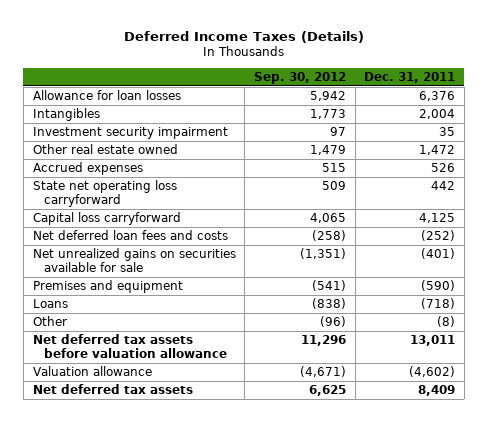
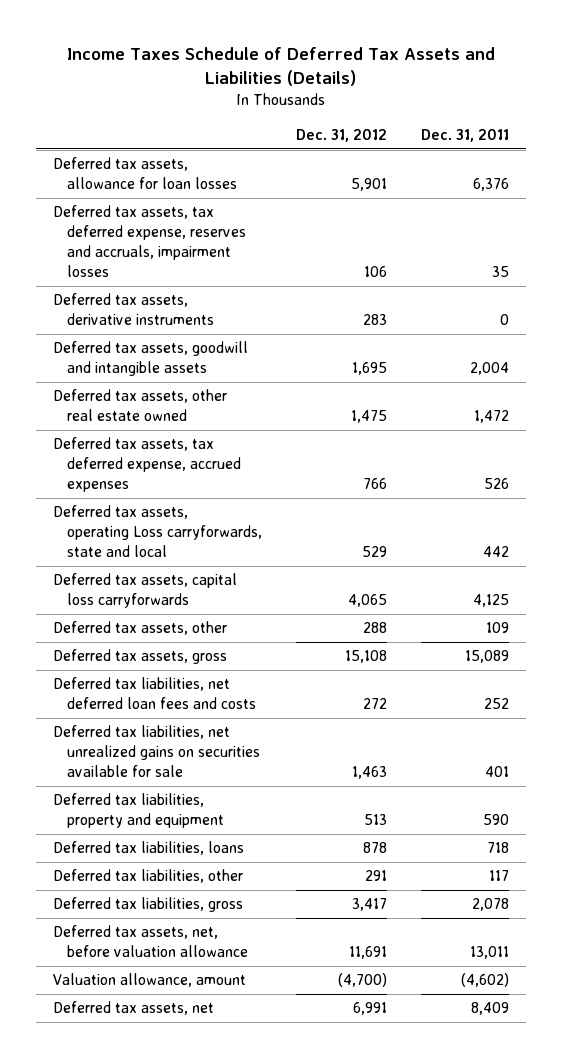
- Deferred Income Taxes (Details)
+ Income Taxes Schedule of Deferred Tax Assets and Liabilities (Details)
- | Sep. 30, 2012 | Dec. 31, 2011
+ | Dec. 31, 2012 | Dec. 31, 2011
- Allowance for loan losses | 5,942 | 6,376
- Intangibles | 1,773 | 2,004
- Investment security impairment | 97 | 35
- Other real estate owned | 1,479 | 1,472
- Accrued expenses | 515 | 526
- State net operating loss carryforward | 509 | 442
- Capital loss carryforward | 4,065 | 4,125
- Net deferred loan fees and costs | (258) | (252)
- Net unrealized gains on securities available for sale | (1,351) | (401)
- Premises and equipment | (541) | (590)
- Loans | (838) | (718)
- Other | (96) | (8)
- Net deferred tax assets before valuation allowance | 11,296 | 13,011
- Valuation allowance | (4,671) | (4,602)
- Net deferred tax assets | 6,625 | 8,409
+ Deferred tax assets, allowance for loan losses | 5,901 | 6,376
+ Deferred tax assets, tax deferred expense, reserves and accruals, impairment losses | 106 | 35
+ Deferred tax assets, derivative instruments | 283 | 0
+ Deferred tax assets, goodwill and intangible assets | 1,695 | 2,004
+ Deferred tax assets, other real estate owned | 1,475 | 1,472
+ Deferred tax assets, tax deferred expense, accrued expenses | 766 | 526
+ Deferred tax assets, operating Loss carryforwards, state and local | 529 | 442
+ Deferred tax assets, capital loss carryforwards | 4,065 | 4,125
+ Deferred tax assets, other | 288 | 109
+ Deferred tax assets, gross | 15,108 | 15,089
+ Deferred tax liabilities, net deferred loan fees and costs | 272 | 252
+ Deferred tax liabilities, net unrealized gains on securities available for sale | 1,463 | 401
+ Deferred tax liabilities, property and equipment | 513 | 590
+ Deferred tax liabilities, loans | 878 | 718
+ Deferred tax liabilities, other | 291 | 117
+ Deferred tax liabilities, gross | 3,417 | 2,078
+ Deferred tax assets, net, before valuation allowance | 11,691 | 13,011
+ Valuation allowance, amount | (4,700) | (4,602)
+ Deferred tax assets, net | 6,991 | 8,409

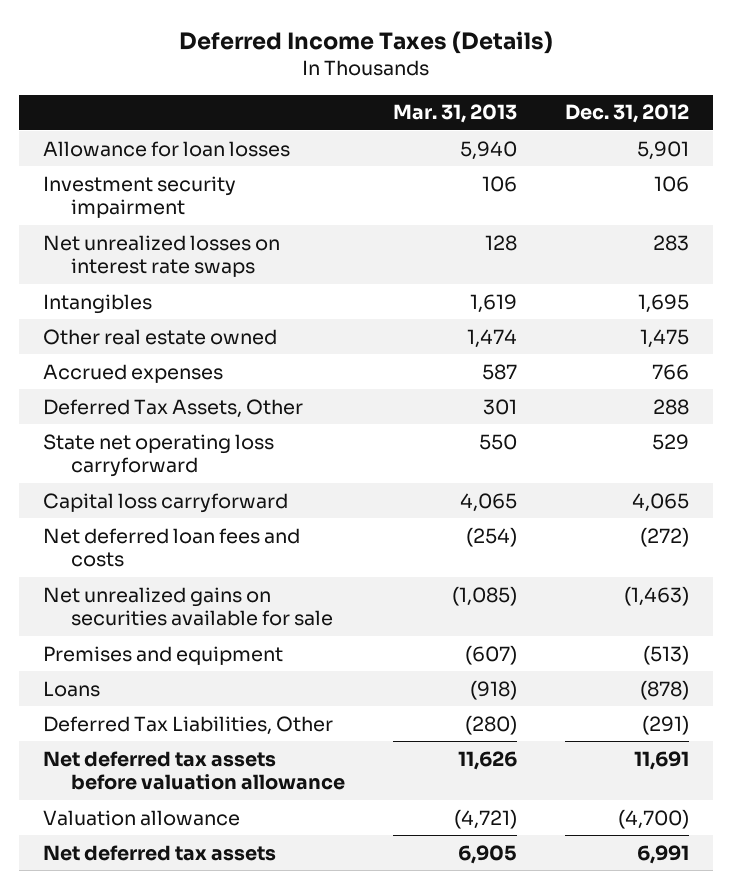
- Income Taxes Schedule of Deferred Tax Assets and Liabilities (Details)
+ Deferred Income Taxes (Details)
- | Dec. 31, 2012 | Dec. 31, 2011
+ | Mar. 31, 2013 | Dec. 31, 2012
- Deferred tax assets, allowance for loan losses | 5,901 | 6,376
- Deferred tax assets, tax deferred expense, reserves and accruals, impairment losses | 106 | 35
- Deferred tax assets, derivative instruments | 283 | 0
- Deferred tax assets, goodwill and intangible assets | 1,695 | 2,004
- Deferred tax assets, other real estate owned | 1,475 | 1,472
- Deferred tax assets, tax deferred expense, accrued expenses | 766 | 526
- Deferred tax assets, operating Loss carryforwards, state and local | 529 | 442
- Deferred tax assets, capital loss carryforwards | 4,065 | 4,125
- Deferred tax assets, other | 288 | 109
- Deferred tax assets, gross | 15,108 | 15,089
- Deferred tax liabilities, net deferred loan fees and costs | 272 | 252
- Deferred tax liabilities, net unrealized gains on securities available for sale | 1,463 | 401
- Deferred tax liabilities, property and equipment | 513 | 590
- Deferred tax liabilities, loans | 878 | 718
- Deferred tax liabilities, other | 291 | 117
- Deferred tax liabilities, gross | 3,417 | 2,078
- Deferred tax assets, net, before valuation allowance | 11,691 | 13,011
- Valuation allowance, amount | (4,700) | (4,602)
- Deferred tax assets, net | 6,991 | 8,409
+ Allowance for loan losses | 5,940 | 5,901
+ Investment security impairment | 106 | 106
+ Net unrealized losses on interest rate swaps | 128 | 283
+ Intangibles | 1,619 | 1,695
+ Other real estate owned | 1,474 | 1,475
+ Accrued expenses | 587 | 766
+ Deferred Tax Assets, Other | 301 | 288
+ State net operating loss carryforward | 550 | 529
+ Capital loss carryforward | 4,065 | 4,065
+ Net deferred loan fees and costs | (254) | (272)
+ Net unrealized gains on securities available for sale | (1,085) | (1,463)
+ Premises and equipment | (607) | (513)
+ Loans | (918) | (878)
+ Deferred Tax Liabilities, Other | (280) | (291)
+ Net deferred tax assets before valuation allowance | 11,626 | 11,691
+ Valuation allowance | (4,721) | (4,700)
+ Net deferred tax assets | 6,905 | 6,991

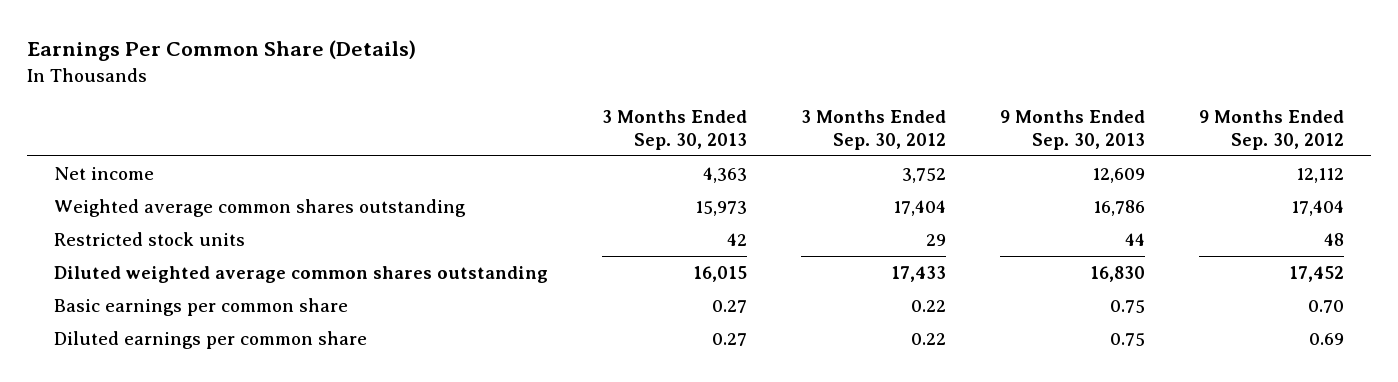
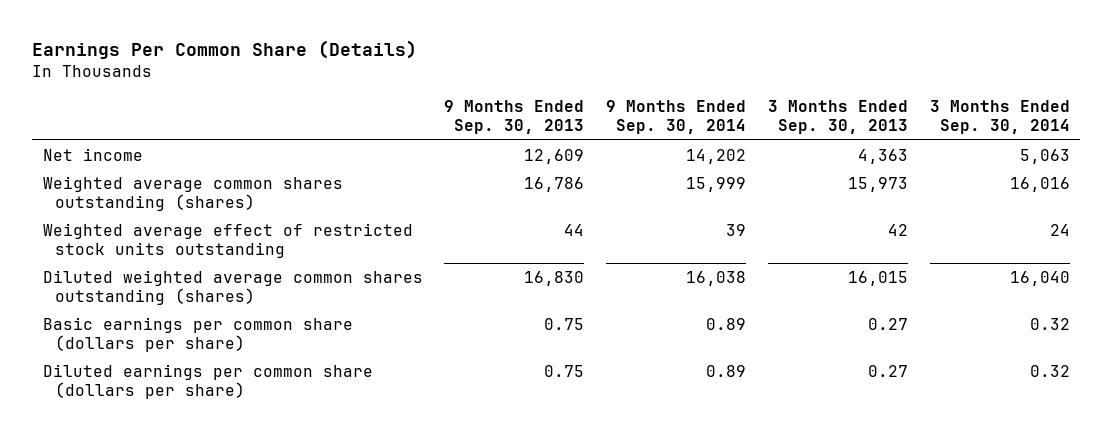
- | 3 Months Ended Sep. 30, 2013 | 3 Months Ended Sep. 30, 2012 | 9 Months Ended Sep. 30, 2013 | 9 Months Ended Sep. 30, 2012
+ | 9 Months Ended Sep. 30, 2013 | 9 Months Ended Sep. 30, 2014 | 3 Months Ended Sep. 30, 2013 | 3 Months Ended Sep. 30, 2014
- Weighted average common shares outstanding | 15,973 | 17,404 | 16,786 | 17,404
- Restricted stock units | 42 | 29 | 44 | 48
- Diluted weighted average common shares outstanding | 16,015 | 17,433 | 16,830 | 17,452
- Basic earnings per common share | 0.27 | 0.22 | 0.75 | 0.70
- Diluted earnings per common share | 0.27 | 0.22 | 0.75 | 0.69
+ Weighted average common shares outstanding (shares) | 16,786 | 15,999 | 15,973 | 16,016
+ Weighted average effect of restricted stock units outstanding | 44 | 39 | 42 | 24
+ Diluted weighted average common shares outstanding (shares) | 16,830 | 16,038 | 16,015 | 16,040
+ Basic earnings per common share (dollars per share) | 0.75 | 0.89 | 0.27 | 0.32
+ Diluted earnings per common share (dollars per share) | 0.75 | 0.89 | 0.27 | 0.32

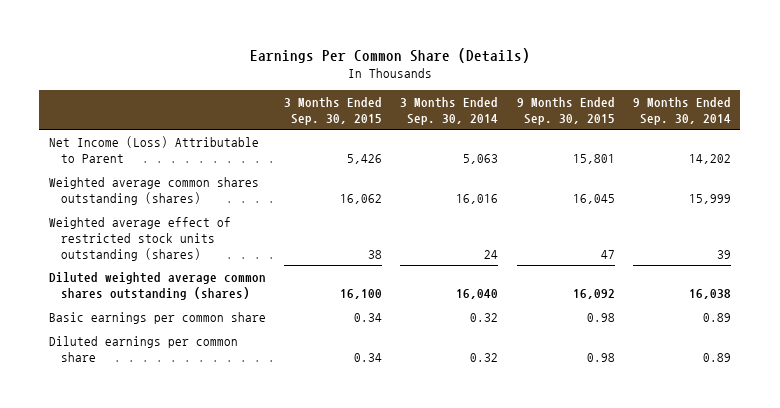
- | 9 Months Ended Sep. 30, 2013 | 9 Months Ended Sep. 30, 2014 | 3 Months Ended Sep. 30, 2013 | 3 Months Ended Sep. 30, 2014
+ | 3 Months Ended Sep. 30, 2015 | 3 Months Ended Sep. 30, 2014 | 9 Months Ended Sep. 30, 2015 | 9 Months Ended Sep. 30, 2014
- Net income | 12,609 | 14,202 | 4,363 | 5,063
+ Net Income (Loss) Attributable to Parent | 5,426 | 5,063 | 15,801 | 14,202
- Weighted average effect of restricted stock units outstanding | 44 | 39 | 42 | 24
+ Weighted average effect of restricted stock units outstanding (shares) | 38 | 24 | 47 | 39
- Basic earnings per common share (dollars per share) | 0.75 | 0.89 | 0.27 | 0.32
- Diluted earnings per common share (dollars per share) | 0.75 | 0.89 | 0.27 | 0.32
+ Basic earnings per common share | 0.34 | 0.32 | 0.98 | 0.89
+ Diluted earnings per common share | 0.34 | 0.32 | 0.98 | 0.89

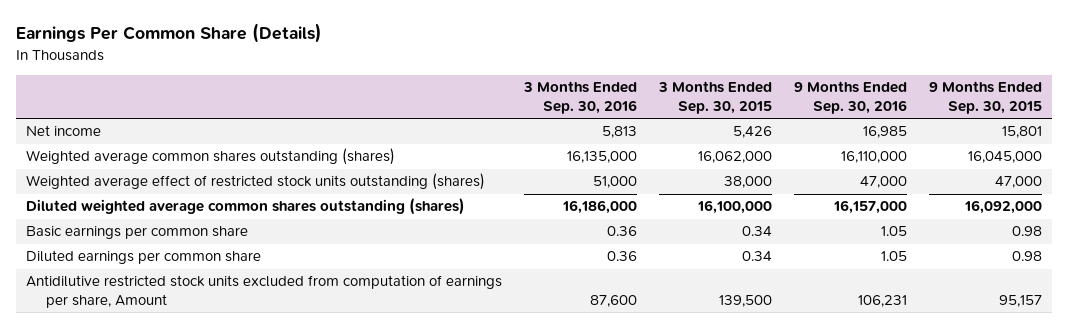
- | 3 Months Ended Sep. 30, 2015 | 3 Months Ended Sep. 30, 2014 | 9 Months Ended Sep. 30, 2015 | 9 Months Ended Sep. 30, 2014
+ | 3 Months Ended Sep. 30, 2016 | 3 Months Ended Sep. 30, 2015 | 9 Months Ended Sep. 30, 2016 | 9 Months Ended Sep. 30, 2015
- Net Income (Loss) Attributable to Parent | 5,426 | 5,063 | 15,801 | 14,202
- Weighted average common shares outstanding (shares) | 16,062 | 16,016 | 16,045 | 15,999
- Weighted average effect of restricted stock units outstanding (shares) | 38 | 24 | 47 | 39
- Diluted weighted average common shares outstanding (shares) | 16,100 | 16,040 | 16,092 | 16,038
+ Net income | 5,813 | 5,426 | 16,985 | 15,801
+ Weighted average common shares outstanding (shares) | 16,135,000 | 16,062,000 | 16,110,000 | 16,045,000
+ Weighted average effect of restricted stock units outstanding (shares) | 51,000 | 38,000 | 47,000 | 47,000
+ Diluted weighted average common shares outstanding (shares) | 16,186,000 | 16,100,000 | 16,157,000 | 16,092,000
+ Antidilutive restricted stock units excluded from computation of earnings per share, Amount | 87,600 | 139,500 | 106,231 | 95,157

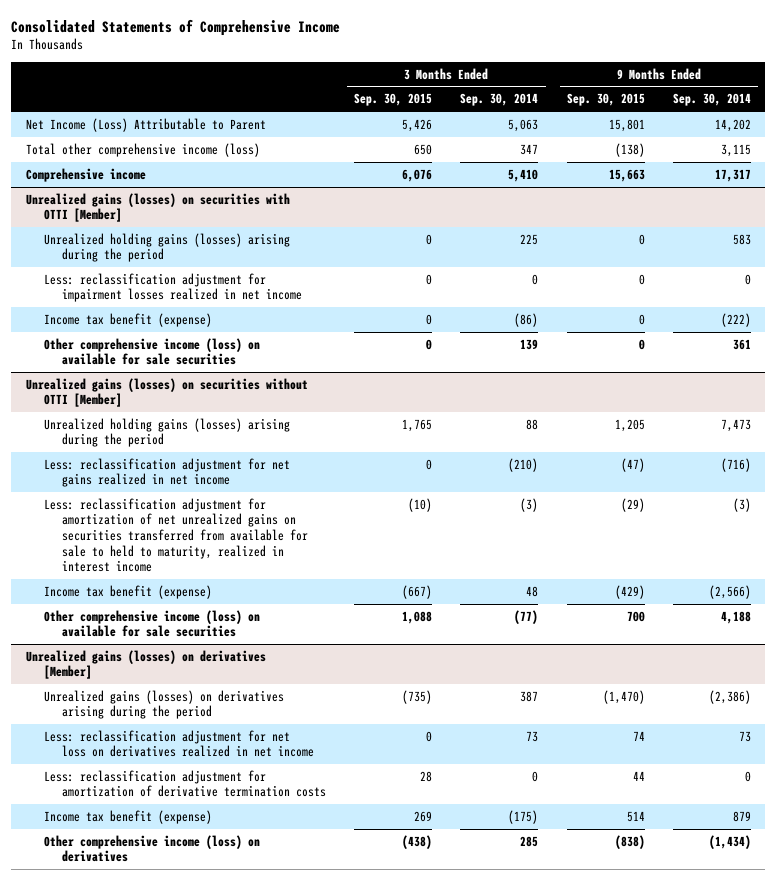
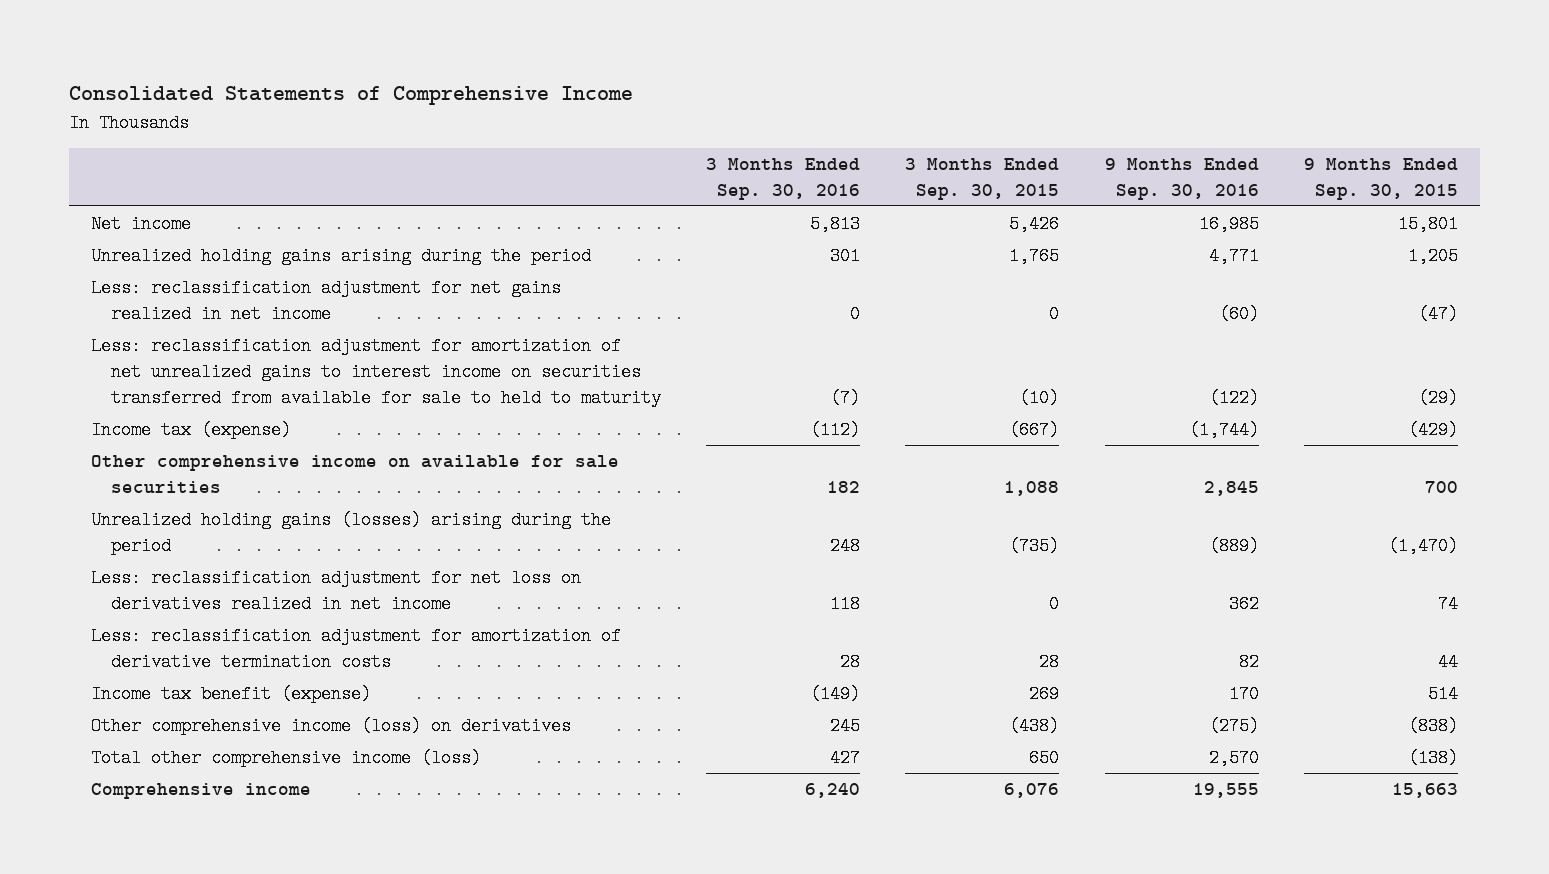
- | 3 Months Ended Sep. 30, 2015 | 3 Months Ended Sep. 30, 2014 | 9 Months Ended Sep. 30, 2015 | 9 Months Ended Sep. 30, 2014
+ | 3 Months Ended Sep. 30, 2016 | 3 Months Ended Sep. 30, 2015 | 9 Months Ended Sep. 30, 2016 | 9 Months Ended Sep. 30, 2015
- Net Income (Loss) Attributable to Parent | 5,426 | 5,063 | 15,801 | 14,202
- Unrealized gains (losses) on securities with OTTI [Member]
- Unrealized holding gains (losses) arising during the period | 0 | 225 | 0 | 583
- Less: reclassification adjustment for impairment losses realized in net income | 0 | 0 | 0 | 0
- Income tax benefit (expense) | 0 | (86) | 0 | (222)
- Other comprehensive income (loss) on available for sale securities | 0 | 139 | 0 | 361
- Unrealized gains (losses) on securities without OTTI [Member]
- Unrealized holding gains (losses) arising during the period | 1,765 | 88 | 1,205 | 7,473
+ Net income | 5,813 | 5,426 | 16,985 | 15,801
+ Unrealized holding gains arising during the period | 301 | 1,765 | 4,771 | 1,205
- Less: reclassification adjustment for amortization of net unrealized gains on securities transferred from available for sale to held to maturity, realized in interest income | (10) | (3) | (29) | (3)
- Income tax benefit (expense) | (667) | 48 | (429) | (2,566)
- Other comprehensive income (loss) on available for sale securities | 1,088 | (77) | 700 | 4,188
- Unrealized gains (losses) on derivatives [Member]
- Unrealized gains (losses) on derivatives arising during the period | (735) | 387 | (1,470) | (2,386)
+ Less: reclassification adjustment for amortization of net unrealized gains to interest income on securities transferred from available for sale to held to maturity | (7) | (10) | (122) | (29)
+ Income tax (expense) | (112) | (667) | (1,744) | (429)
+ Other comprehensive income on available for sale securities | 182 | 1,088 | 2,845 | 700
+ Unrealized holding gains (losses) arising during the period | 248 | (735) | (889) | (1,470)
moved down: Total other comprehensive income (loss) | 427 | 650 | 2,570 | (138)
moved down: Comprehensive income | 6,240 | 6,076 | 19,555 | 15,663

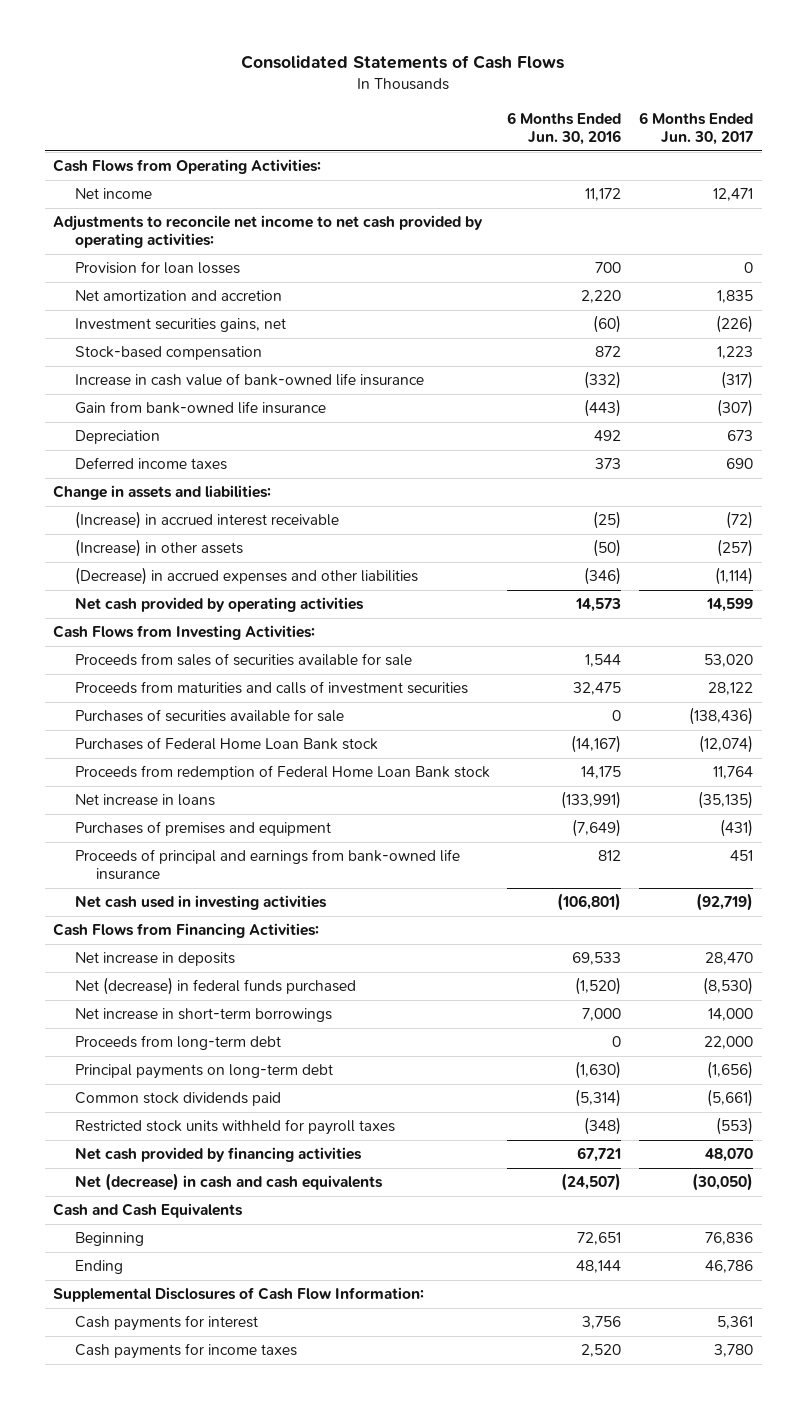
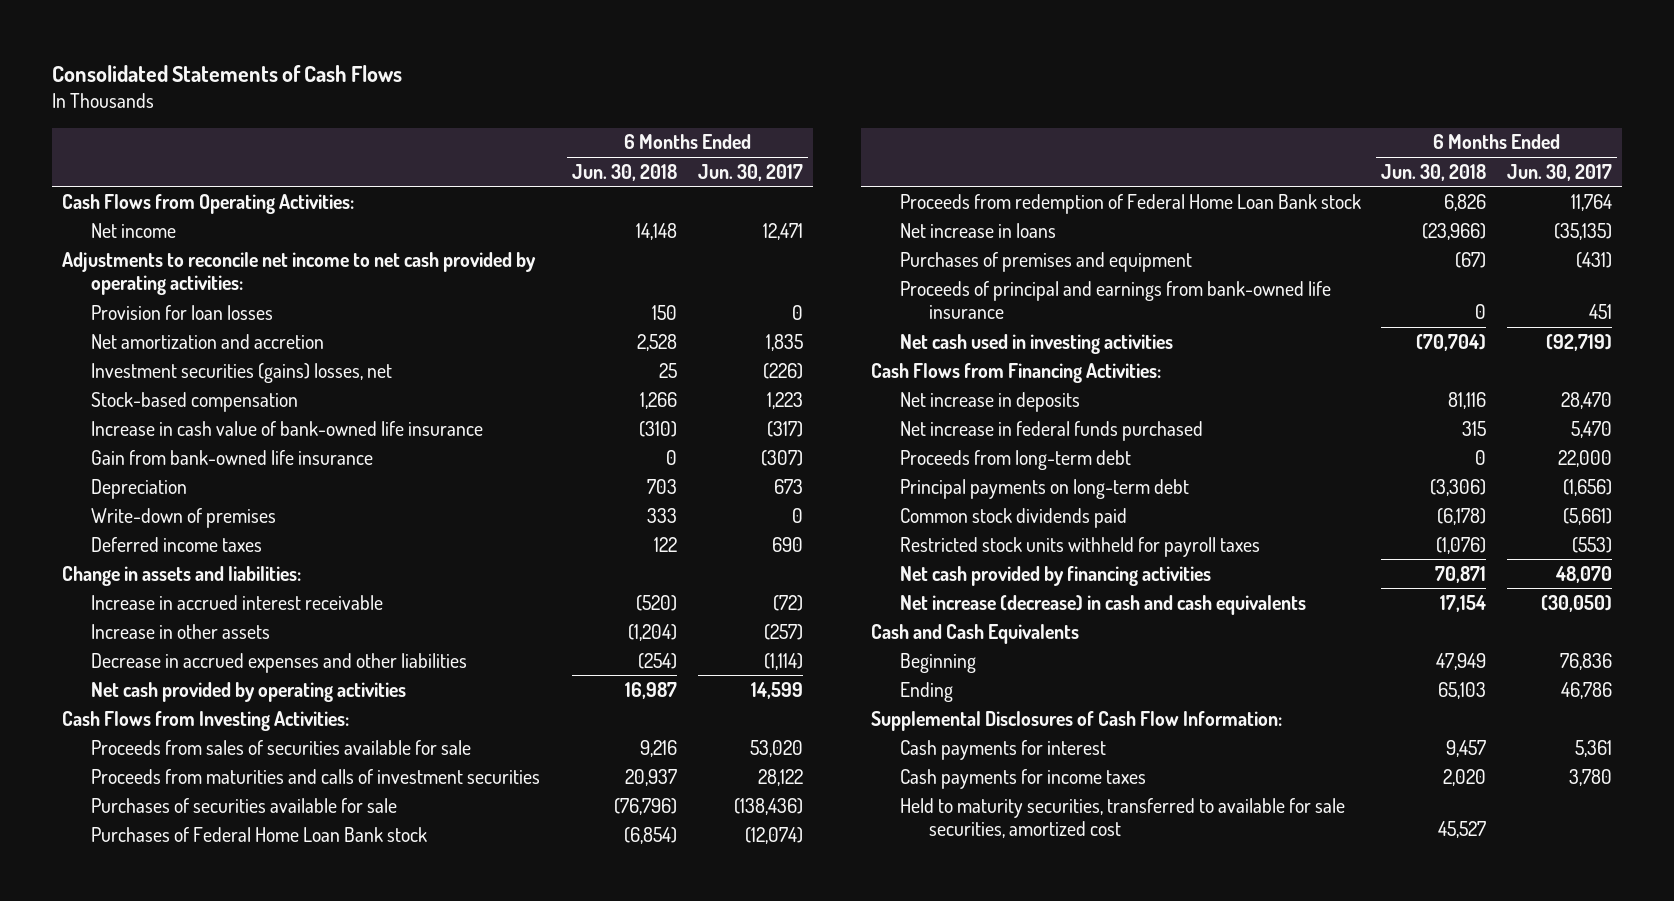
- | 6 Months Ended Jun. 30, 2016 | 6 Months Ended Jun. 30, 2017
+ | 6 Months Ended Jun. 30, 2018 | 6 Months Ended Jun. 30, 2017
- Investment securities gains, net | (60) | (226)
+ Investment securities (gains) losses, net | 25 | (226)
+ Write-down of premises | 333 | 0
- (Increase) in accrued interest receivable | (25) | (72)
- (Increase) in other assets | (50) | (257)
- (Decrease) in accrued expenses and other liabilities | (346) | (1,114)
+ Increase in accrued interest receivable | (520) | (72)
+ Increase in other assets | (1,204) | (257)
+ Decrease in accrued expenses and other liabilities | (254) | (1,114)
- Net (decrease) in federal funds purchased | (1,520) | (8,530)
- Net increase in short-term borrowings | 7,000 | 14,000
+ Net increase in federal funds purchased | 315 | 5,470
- Net (decrease) in cash and cash equivalents | (24,507) | (30,050)
+ Net increase (decrease) in cash and cash equivalents | 17,154 | (30,050)
+ Held to maturity securities, transferred to available for sale securities, amortized cost | 45,527 |

